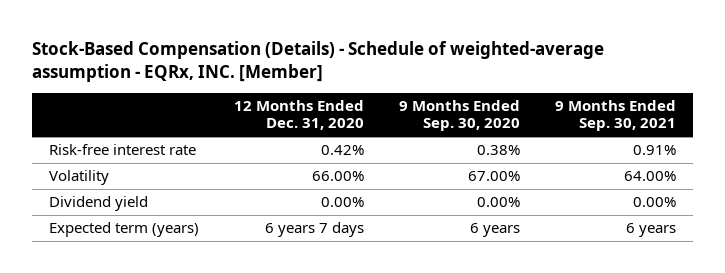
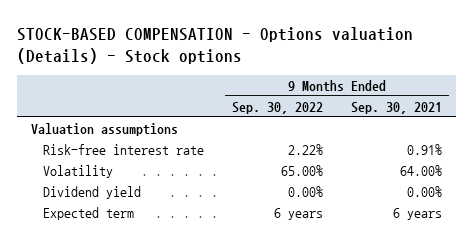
- Stock-Based Compensation (Details) - Schedule of weighted-average assumption - EQRx, INC. [Member]
+ STOCK-BASED COMPENSATION - Options valuation (Details) - Stock options
- | 12 Months Ended Dec. 31, 2020 | 9 Months Ended Sep. 30, 2020 | 9 Months Ended Sep. 30, 2021
+ | 9 Months Ended Sep. 30, 2022 | 9 Months Ended Sep. 30, 2021
+ Valuation assumptions
- Expected term (years) | 6 years 7 days | 6 years | 6 years
+ Expected term | 6 years | 6 years

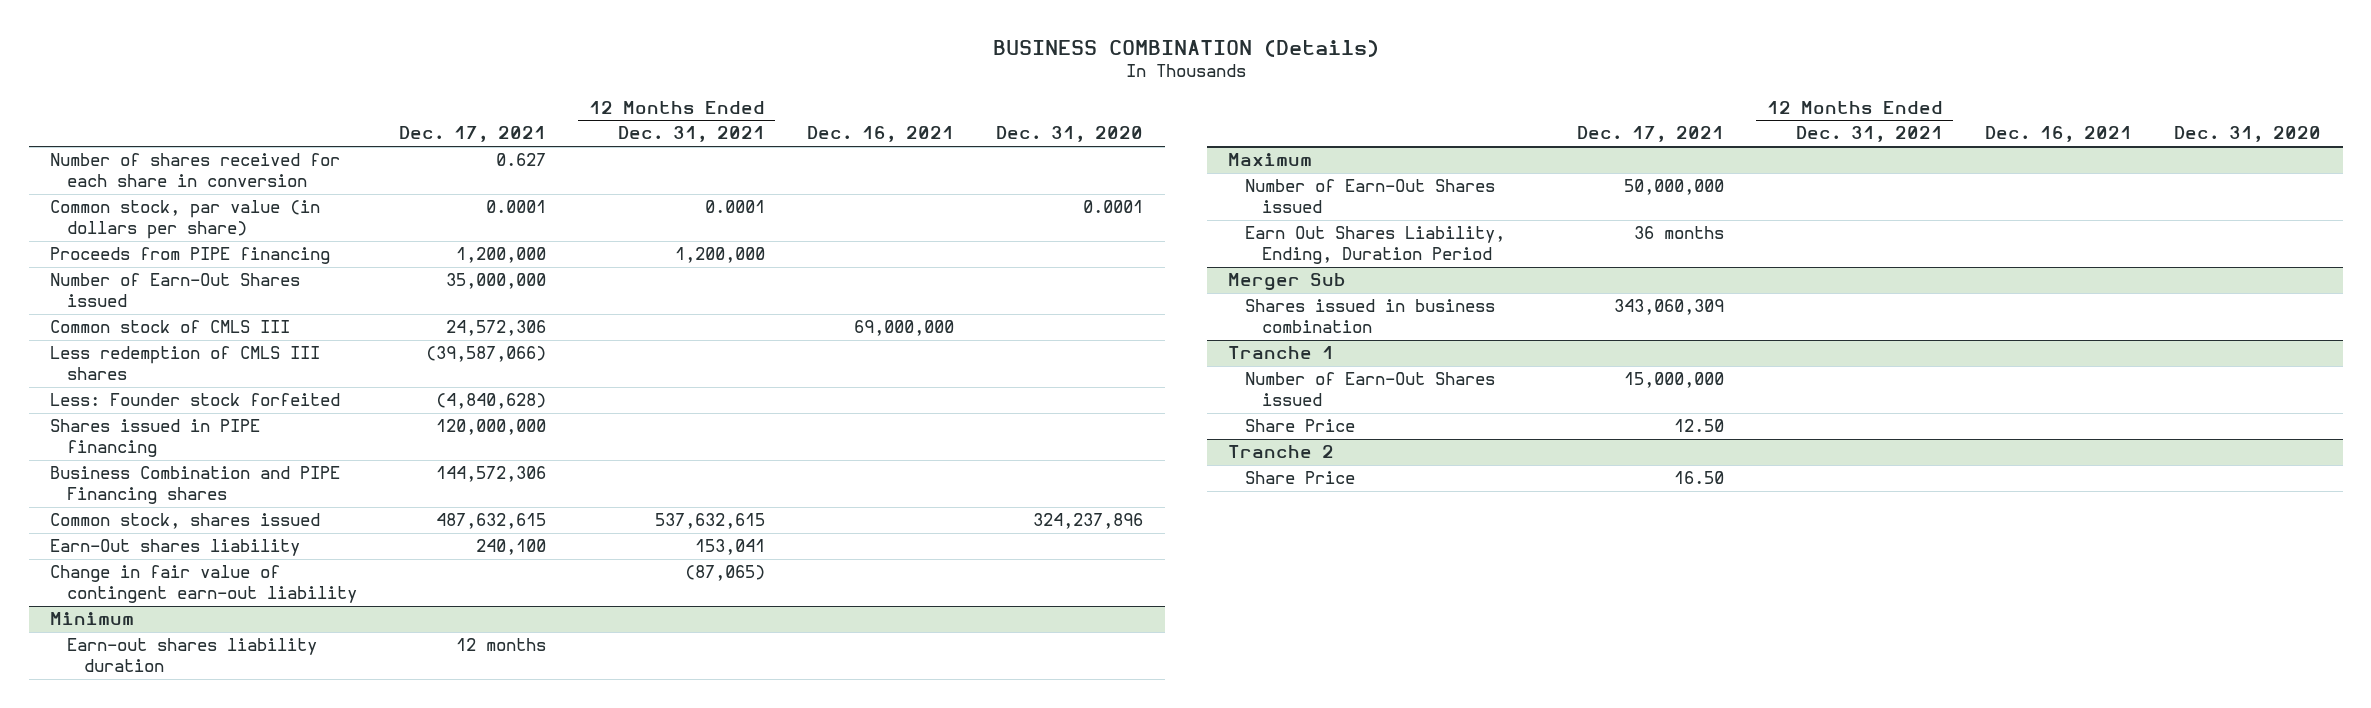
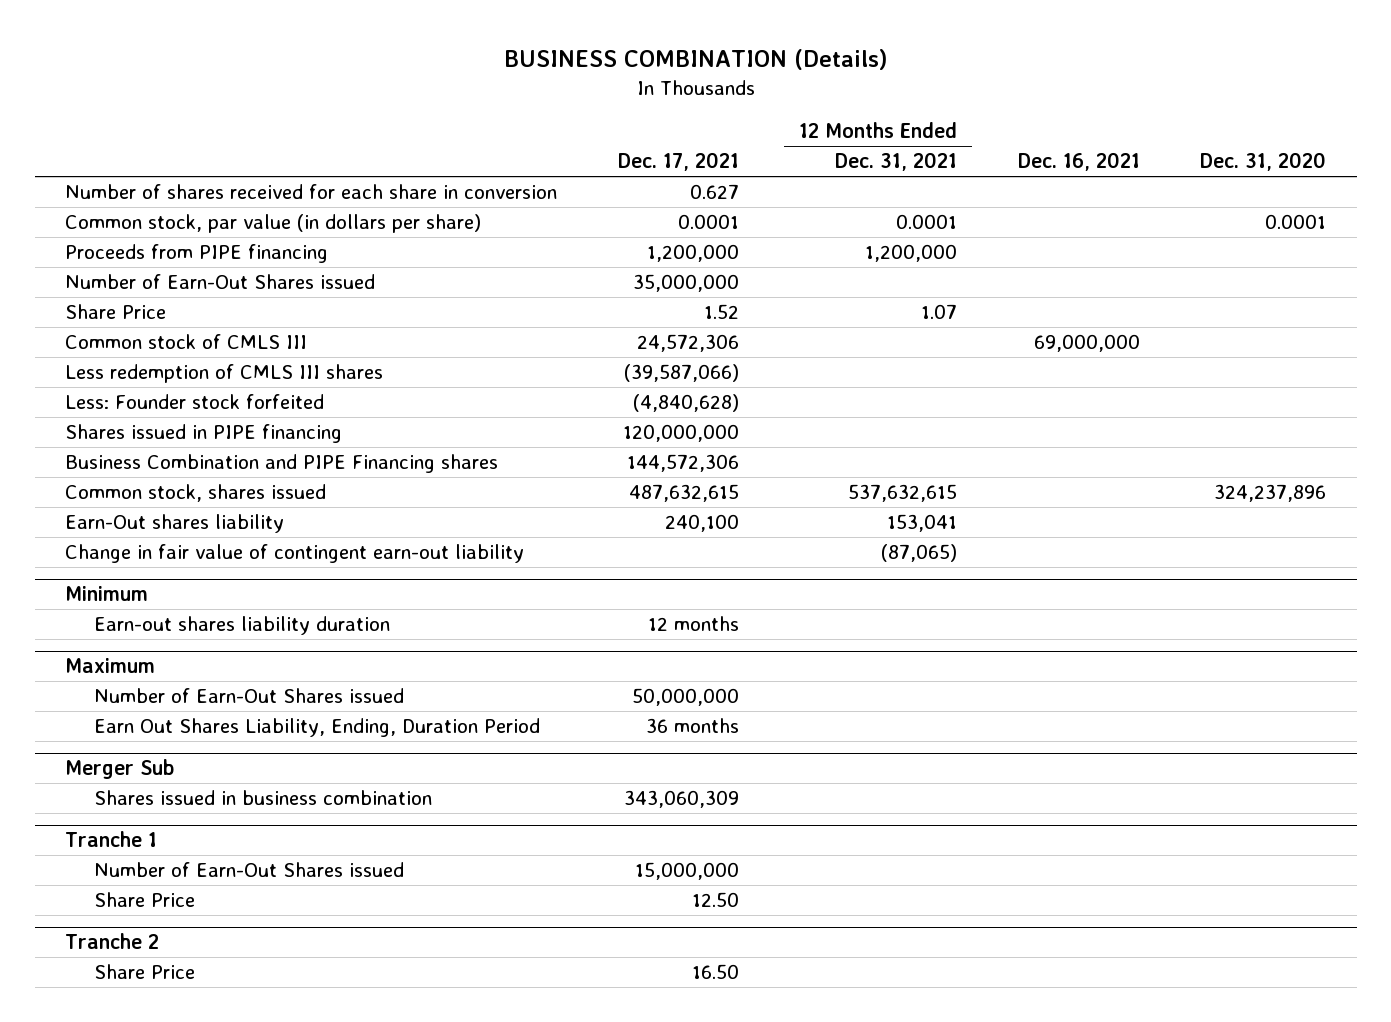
+ Share Price | 1.52 | 1.07 | |

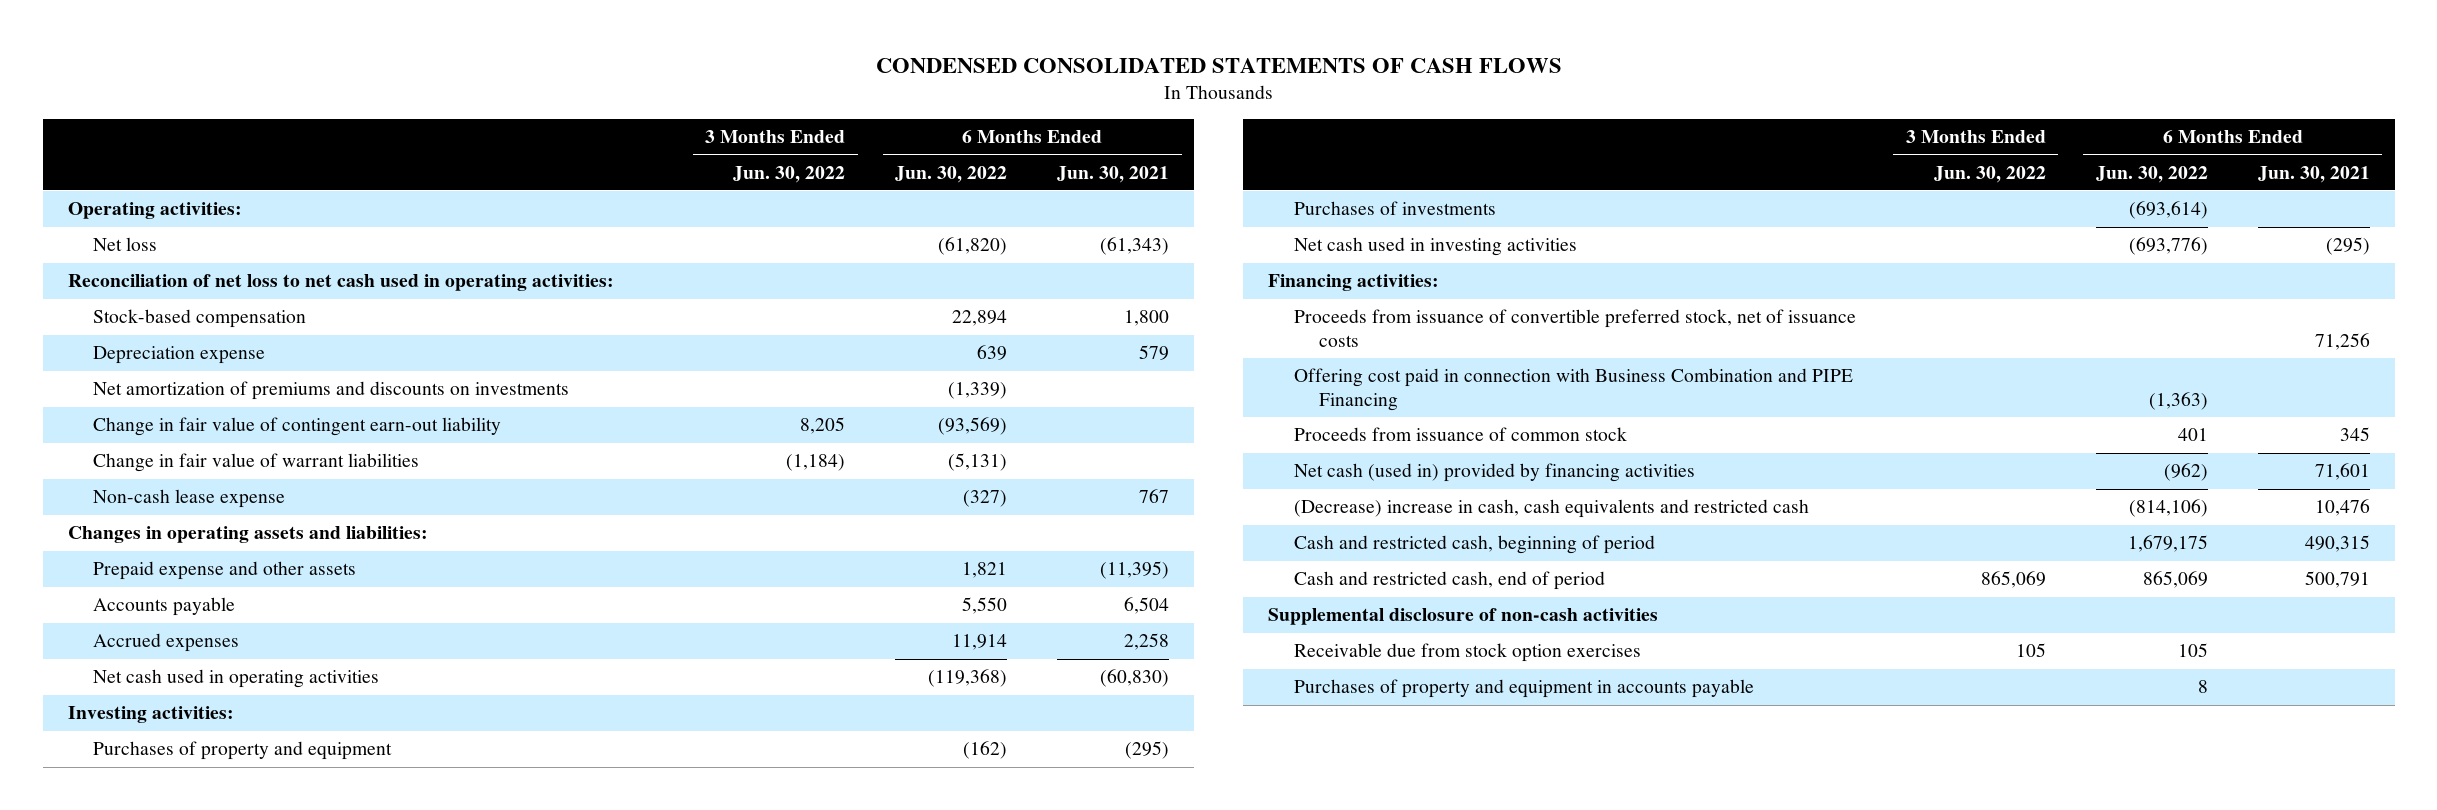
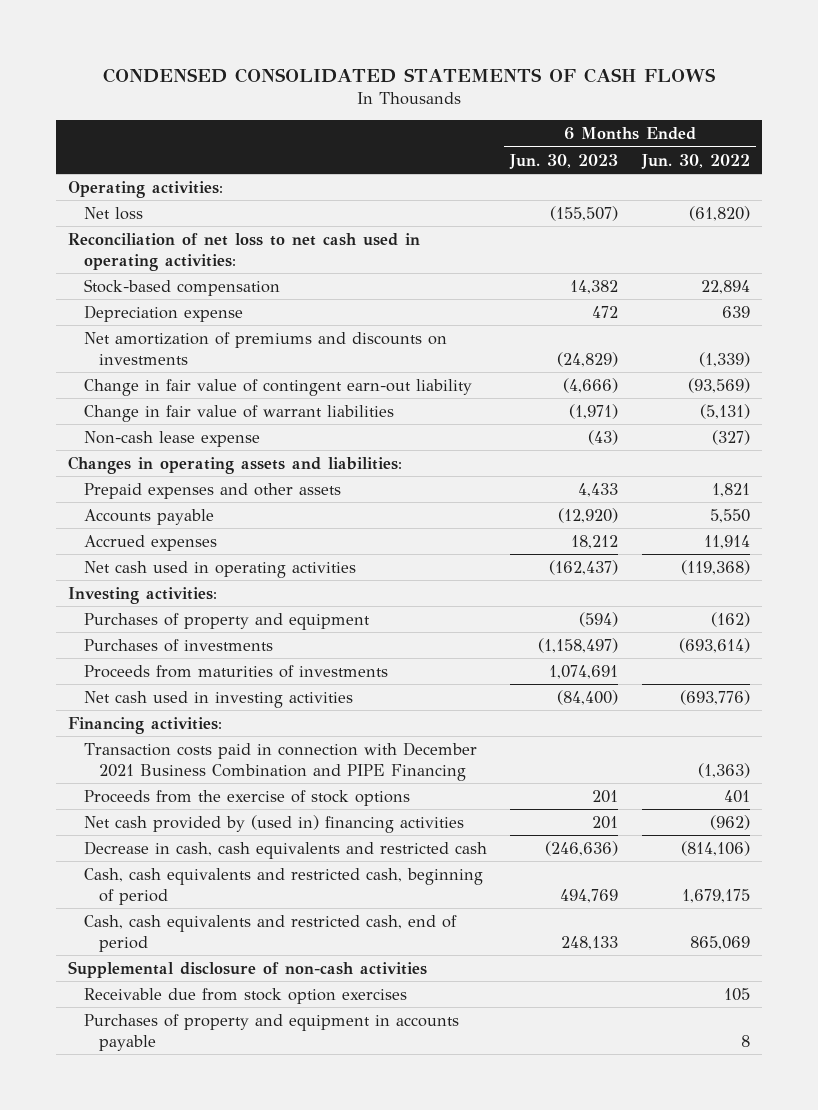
- | 3 Months Ended Jun. 30, 2022 | 6 Months Ended Jun. 30, 2022 | 6 Months Ended Jun. 30, 2021
+ | 6 Months Ended Jun. 30, 2023 | 6 Months Ended Jun. 30, 2022
- Prepaid expense and other assets | | 1,821 | (11,395)
+ Prepaid expenses and other assets | 4,433 | 1,821
+ Proceeds from maturities of investments | 1,074,691 |
- Proceeds from issuance of convertible preferred stock, net of issuance costs | | | 71,256
- Offering cost paid in connection with Business Combination and PIPE Financing | | (1,363) |
- Proceeds from issuance of common stock | | 401 | 345
- Net cash (used in) provided by financing activities | | (962) | 71,601
- (Decrease) increase in cash, cash equivalents and restricted cash | | (814,106) | 10,476
- Cash and restricted cash, beginning of period | | 1,679,175 | 490,315
- Cash and restricted cash, end of period | 865,069 | 865,069 | 500,791
+ Transaction costs paid in connection with December 2021 Business Combination and PIPE Financing | | (1,363)
+ Proceeds from the exercise of stock options | 201 | 401
+ Net cash provided by (used in) financing activities | 201 | (962)
+ Decrease in cash, cash equivalents and restricted cash | (246,636) | (814,106)
+ Cash, cash equivalents and restricted cash, beginning of period | 494,769 | 1,679,175
+ Cash, cash equivalents and restricted cash, end of period | 248,133 | 865,069

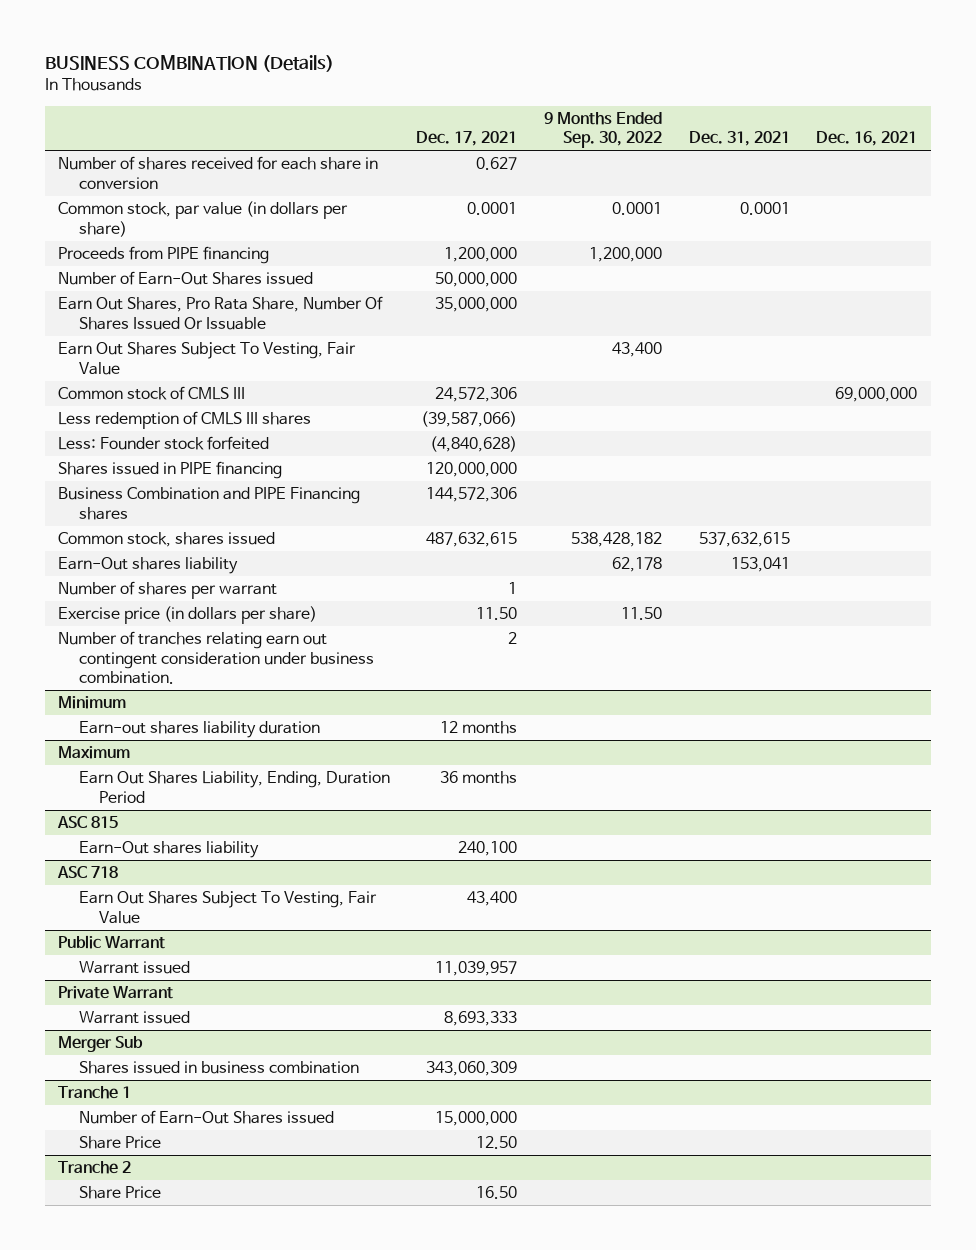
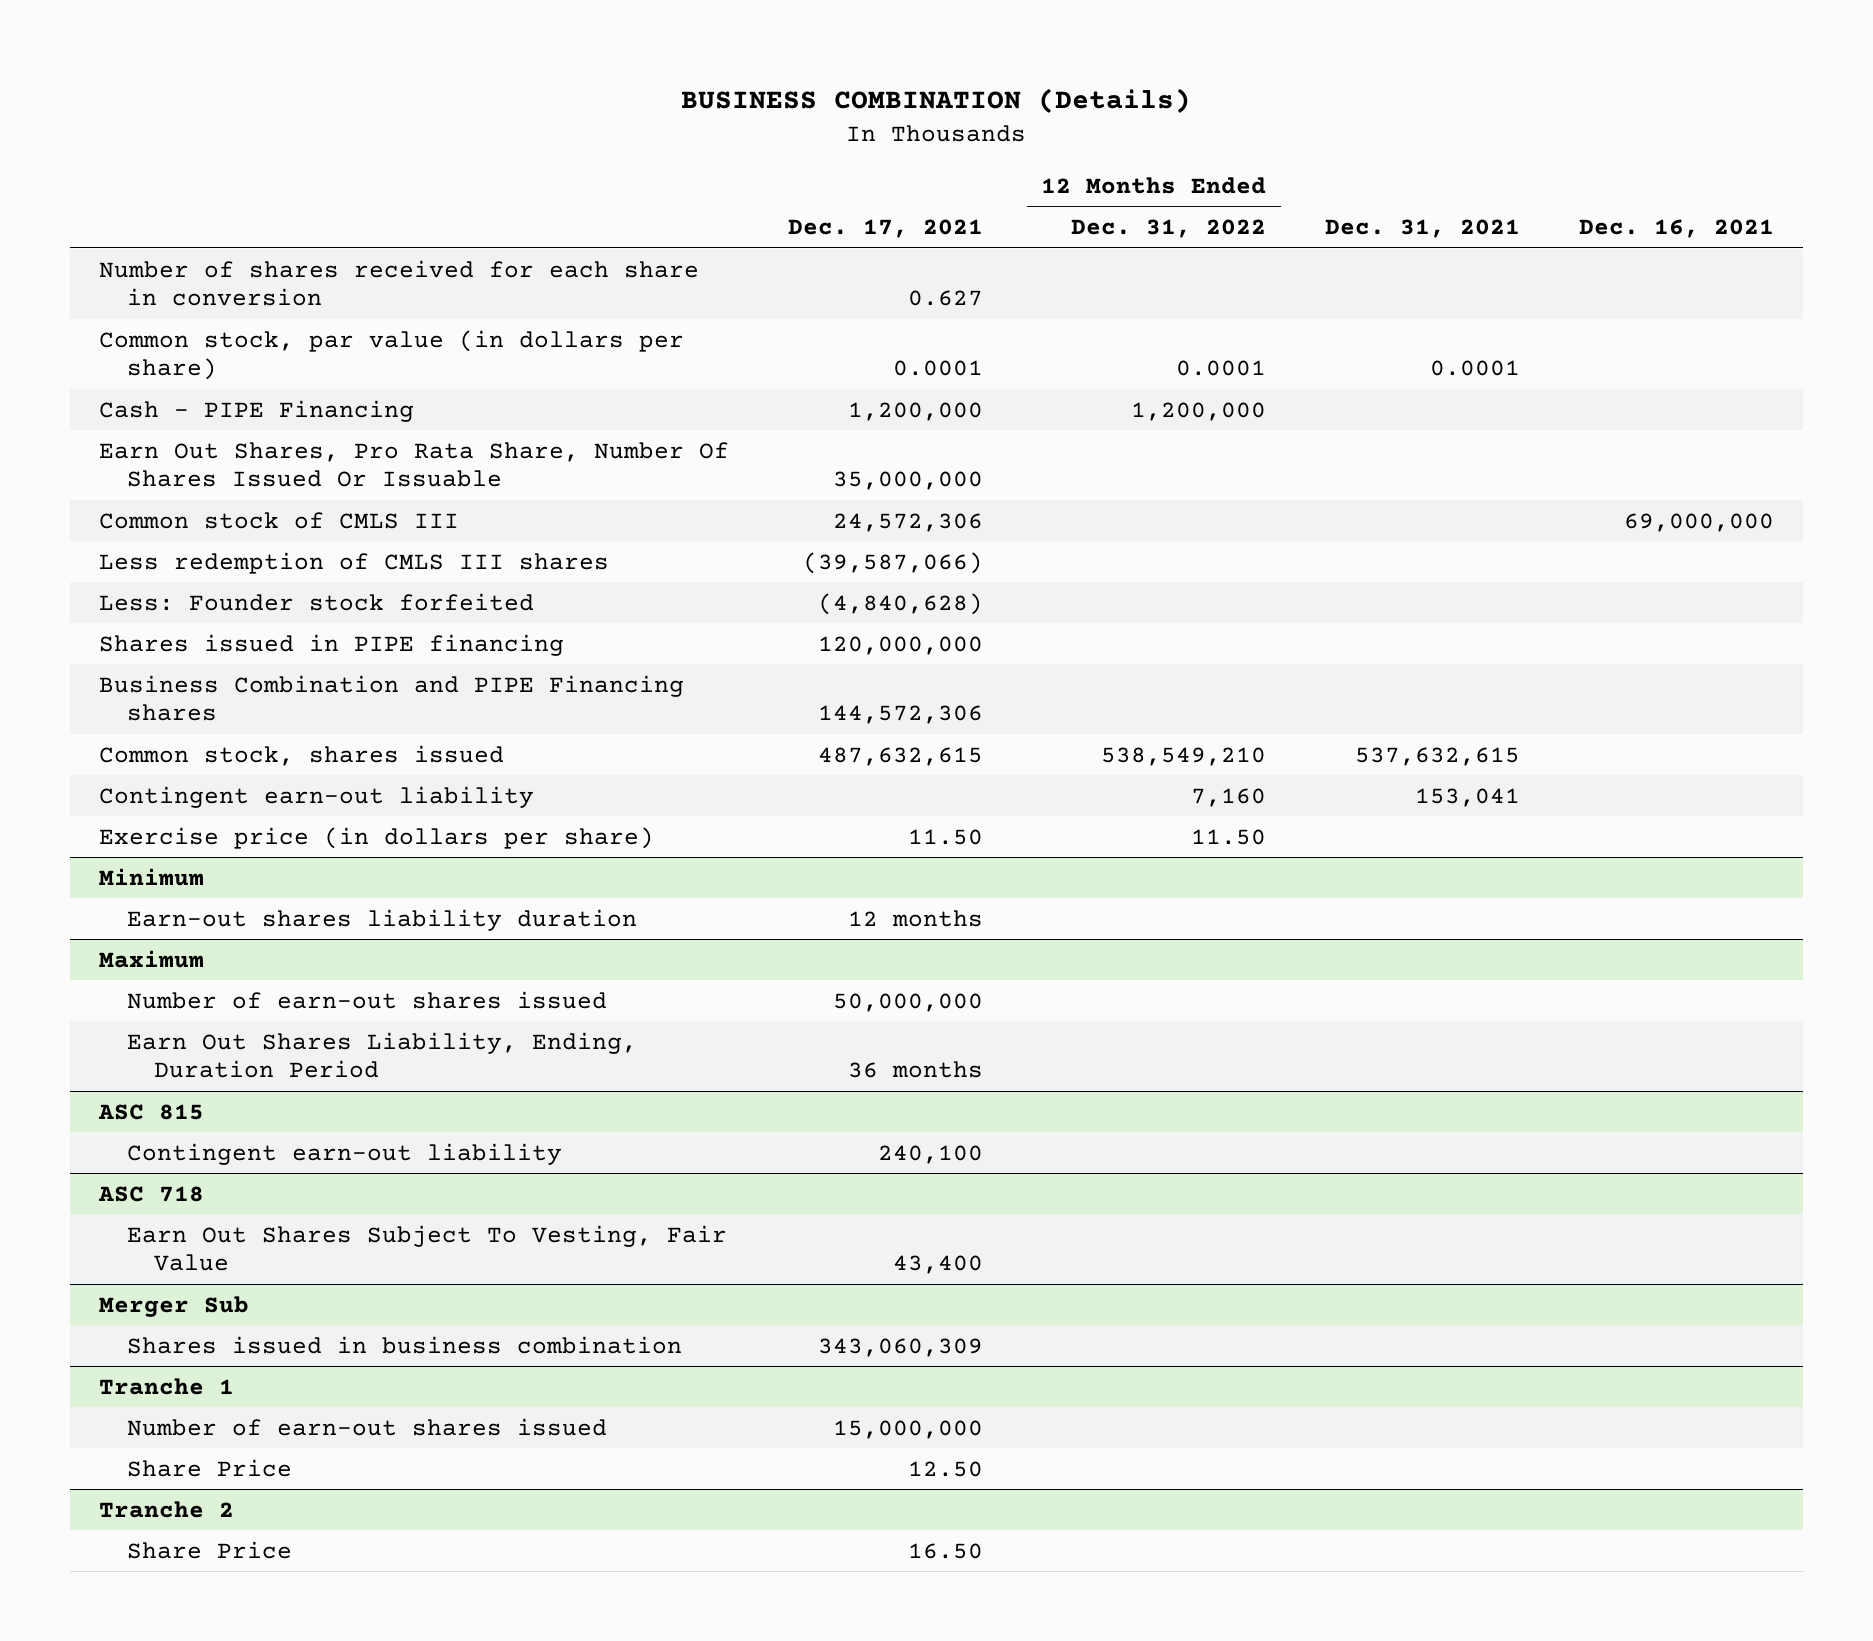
- | Dec. 17, 2021 | 9 Months Ended Sep. 30, 2022 | Dec. 31, 2021 | Dec. 16, 2021
+ | Dec. 17, 2021 | 12 Months Ended Dec. 31, 2022 | Dec. 31, 2021 | Dec. 16, 2021
- Proceeds from PIPE financing | 1,200,000 | 1,200,000 | |
- Number of Earn-Out Shares issued | 50,000,000 | | |
+ Cash - PIPE Financing | 1,200,000 | 1,200,000 | |
- Earn Out Shares Subject To Vesting, Fair Value | | 43,400 | |
- Earn-Out shares liability | | 62,178 | 153,041 |
- Number of shares per warrant | 1 | | |
+ Contingent earn-out liability | | 7,160 | 153,041 |
- Number of tranches relating earn out contingent consideration under business combination. | 2 | | |
@ Maximum
+ Number of earn-out shares issued | 50,000,000 | | |
@ ASC 815
- Earn-Out shares liability | 240,100 | | |
+ Contingent earn-out liability | 240,100 | | |
- Public Warrant
- Warrant issued | 11,039,957 | | |
- Private Warrant
- Warrant issued | 8,693,333 | | |
@ Tranche 1
- Number of Earn-Out Shares issued | 15,000,000 | | |
+ Number of earn-out shares issued | 15,000,000 | | |

